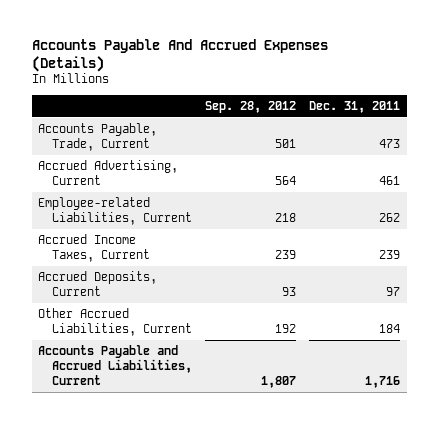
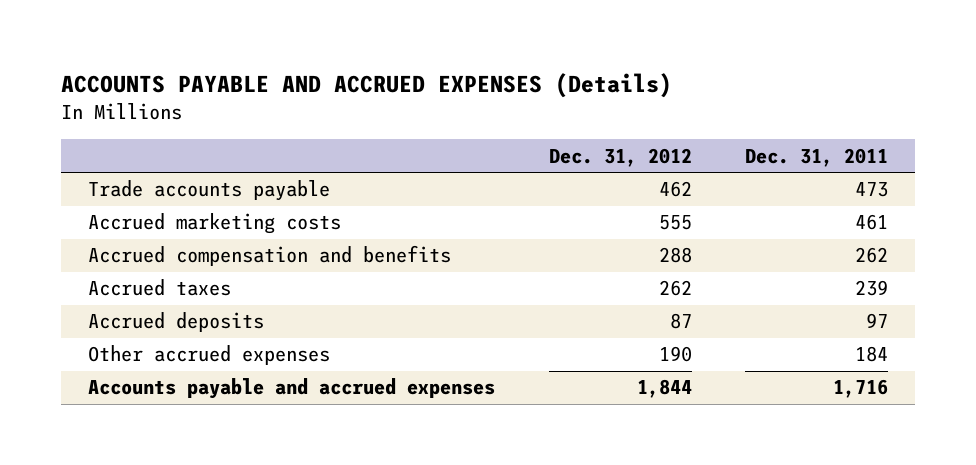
- Accounts Payable And Accrued Expenses (Details)
+ ACCOUNTS PAYABLE AND ACCRUED EXPENSES (Details)
- | Sep. 28, 2012 | Dec. 31, 2011
+ | Dec. 31, 2012 | Dec. 31, 2011
- Accounts Payable, Trade, Current | 501 | 473
- Accrued Advertising, Current | 564 | 461
- Employee-related Liabilities, Current | 218 | 262
- Accrued Income Taxes, Current | 239 | 239
- Accrued Deposits, Current | 93 | 97
- Other Accrued Liabilities, Current | 192 | 184
- Accounts Payable and Accrued Liabilities, Current | 1,807 | 1,716
+ Trade accounts payable | 462 | 473
+ Accrued marketing costs | 555 | 461
+ Accrued compensation and benefits | 288 | 262
+ Accrued taxes | 262 | 239
+ Accrued deposits | 87 | 97
+ Other accrued expenses | 190 | 184
+ Accounts payable and accrued expenses | 1,844 | 1,716

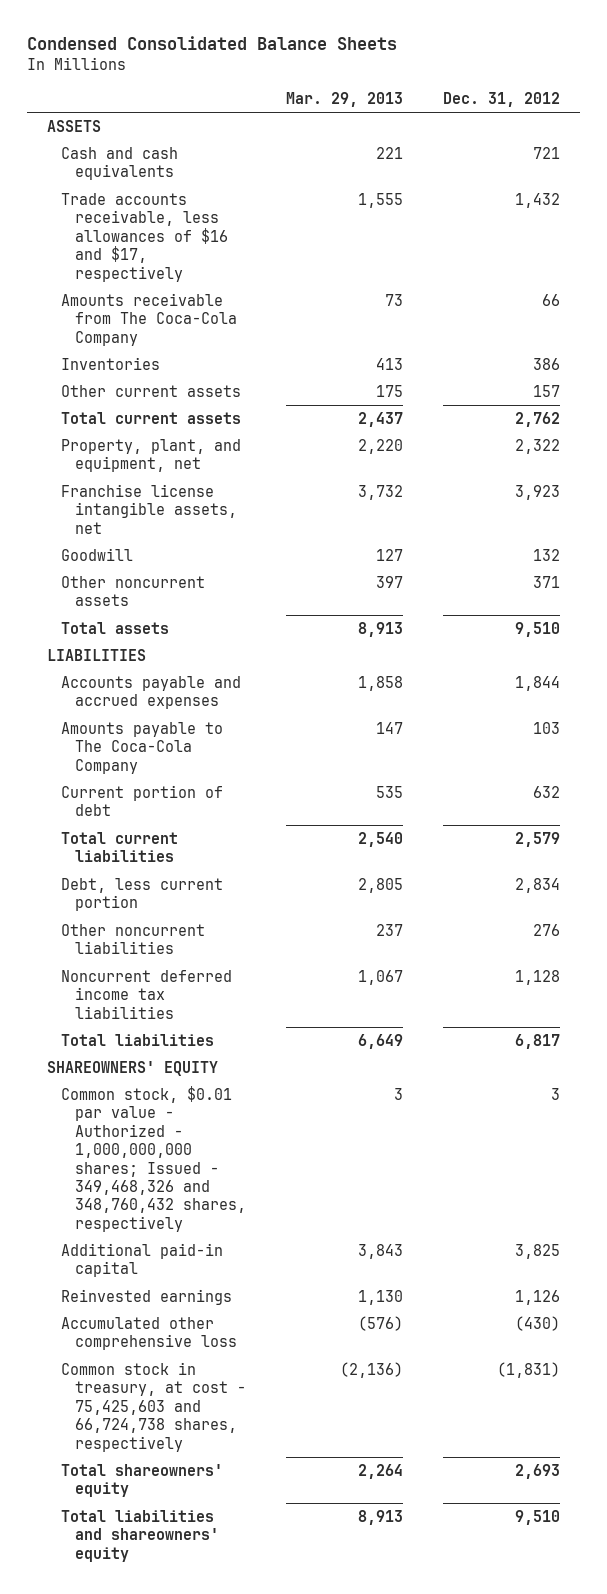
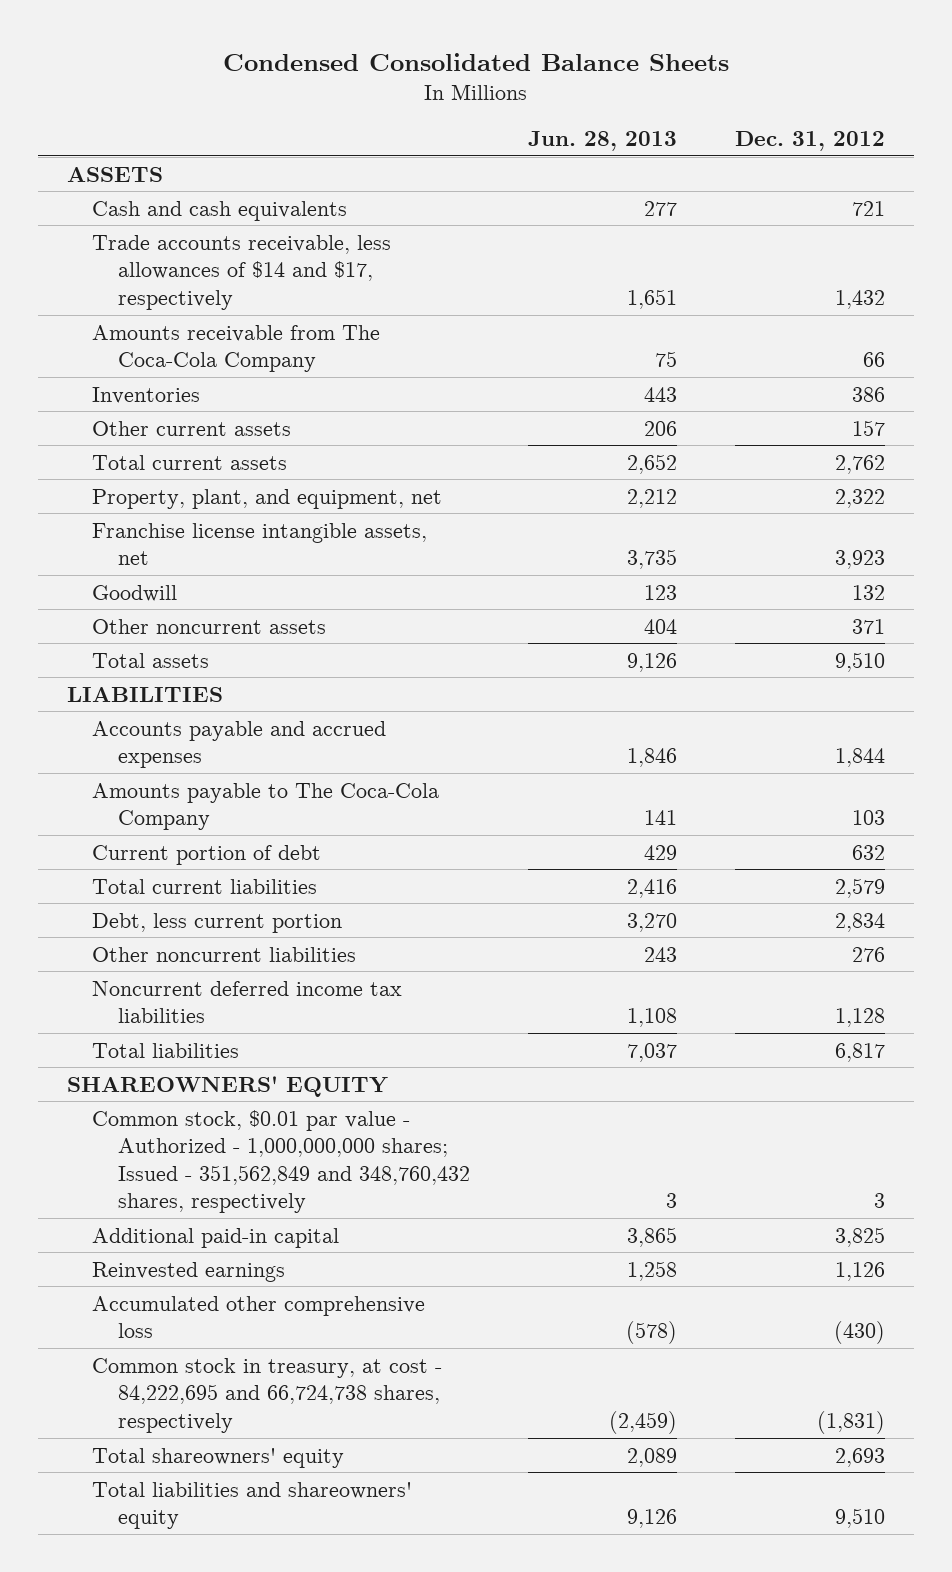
- | Mar. 29, 2013 | Dec. 31, 2012
+ | Jun. 28, 2013 | Dec. 31, 2012
- Trade accounts receivable, less allowances of $16 and $17, respectively | 1,555 | 1,432
+ Trade accounts receivable, less allowances of $14 and $17, respectively | 1,651 | 1,432
- Common stock, $0.01 par value - Authorized - 1,000,000,000 shares; Issued - 349,468,326 and 348,760,432 shares, respectively | 3 | 3
+ Common stock, $0.01 par value - Authorized - 1,000,000,000 shares; Issued - 351,562,849 and 348,760,432 shares, respectively | 3 | 3
- Common stock in treasury, at cost - 75,425,603 and 66,724,738 shares, respectively | (2,136) | (1,831)
+ Common stock in treasury, at cost - 84,222,695 and 66,724,738 shares, respectively | (2,459) | (1,831)

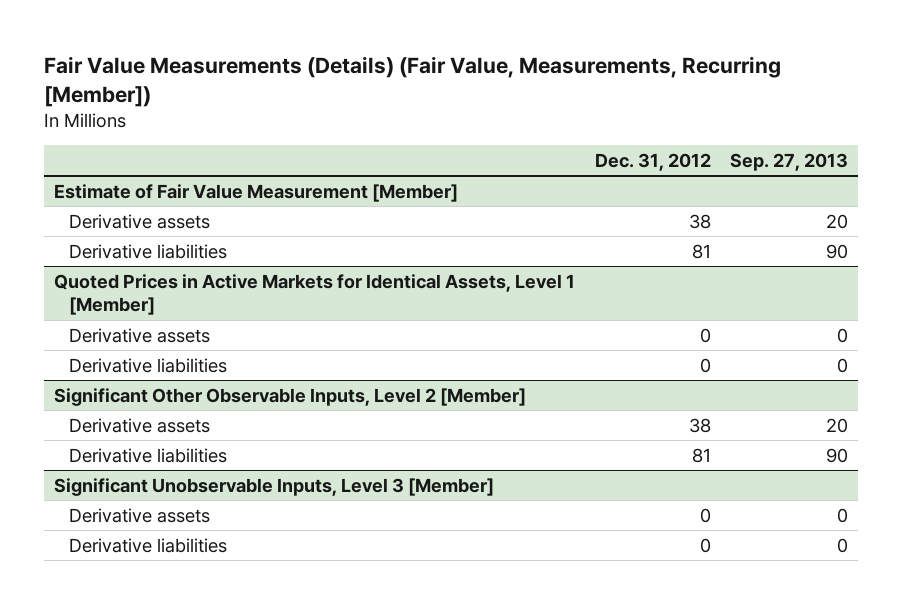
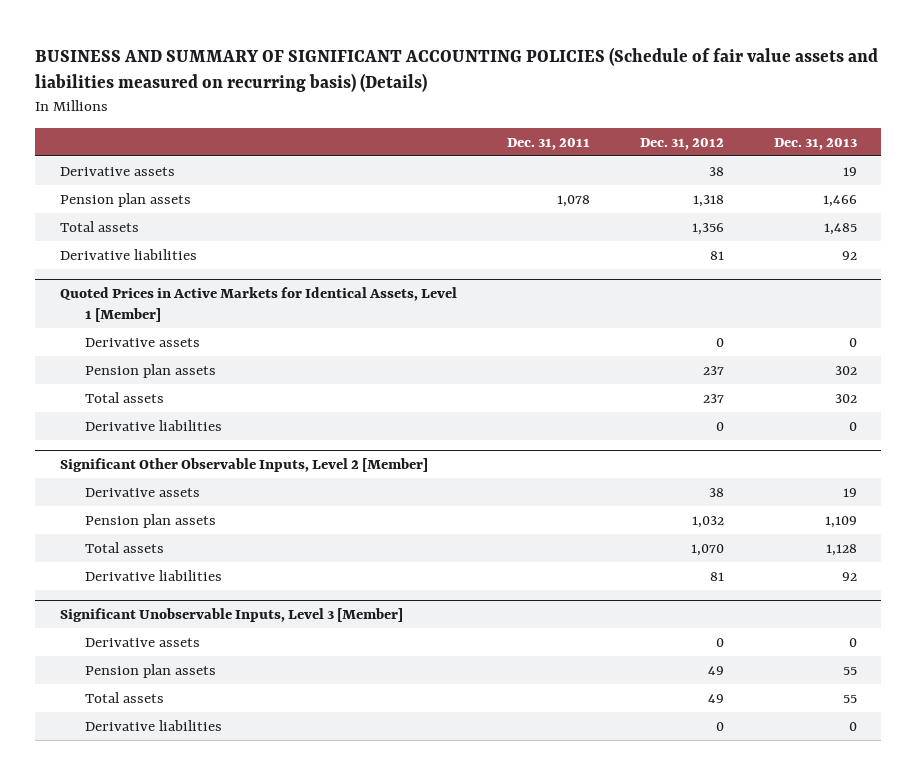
- Fair Value Measurements (Details) (Fair Value, Measurements, Recurring [Member])
+ BUSINESS AND SUMMARY OF SIGNIFICANT ACCOUNTING POLICIES (Schedule of fair value assets and liabilities measured on recurring basis) (Details)
- | Dec. 31, 2012 | Sep. 27, 2013
+ | Dec. 31, 2011 | Dec. 31, 2012 | Dec. 31, 2013
- Estimate of Fair Value Measurement [Member]
+ Pension plan assets | 1,078 | 1,318 | 1,466
+ Total assets | | 1,356 | 1,485
@ Quoted Prices in Active Markets for Identical Assets, Level 1 [Member]
+ Pension plan assets | | 237 | 302
+ Total assets | | 237 | 302
@ Significant Other Observable Inputs, Level 2 [Member]
+ Pension plan assets | | 1,032 | 1,109
+ Total assets | | 1,070 | 1,128
@ Significant Unobservable Inputs, Level 3 [Member]
+ Pension plan assets | | 49 | 55
+ Total assets | | 49 | 55

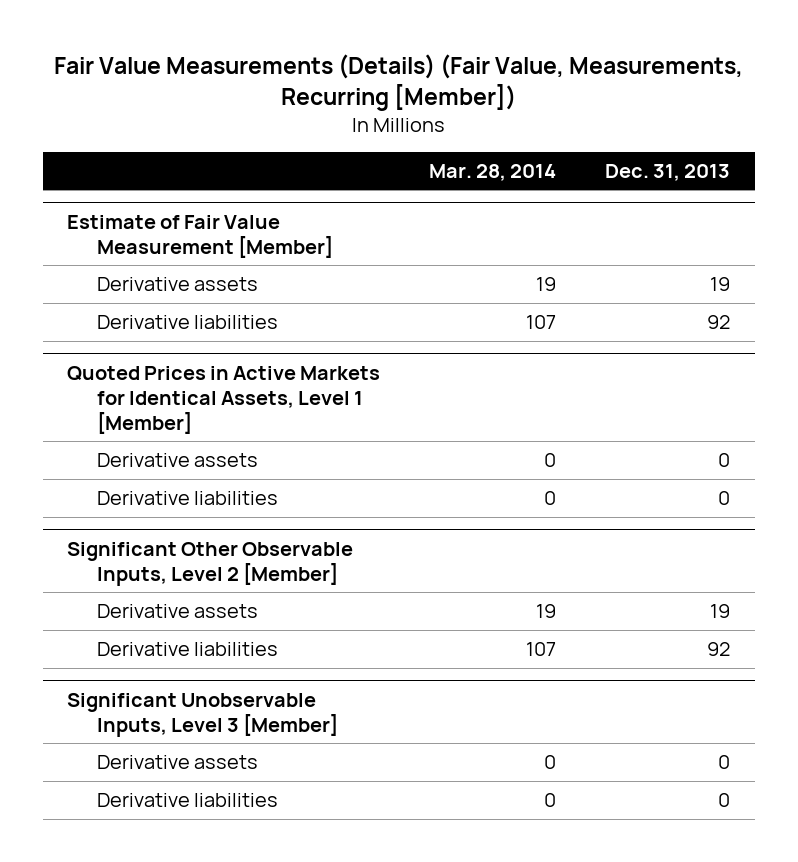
- BUSINESS AND SUMMARY OF SIGNIFICANT ACCOUNTING POLICIES (Schedule of fair value assets and liabilities measured on recurring basis) (Details)
+ Fair Value Measurements (Details) (Fair Value, Measurements, Recurring [Member])
- | Dec. 31, 2011 | Dec. 31, 2012 | Dec. 31, 2013
+ | Mar. 28, 2014 | Dec. 31, 2013
+ Estimate of Fair Value Measurement [Member]
- Pension plan assets | 1,078 | 1,318 | 1,466
- Total assets | | 1,356 | 1,485
@ Quoted Prices in Active Markets for Identical Assets, Level 1 [Member]
- Pension plan assets | | 237 | 302
- Total assets | | 237 | 302
@ Significant Other Observable Inputs, Level 2 [Member]
- Pension plan assets | | 1,032 | 1,109
- Total assets | | 1,070 | 1,128
@ Significant Unobservable Inputs, Level 3 [Member]
- Pension plan assets | | 49 | 55
- Total assets | | 49 | 55

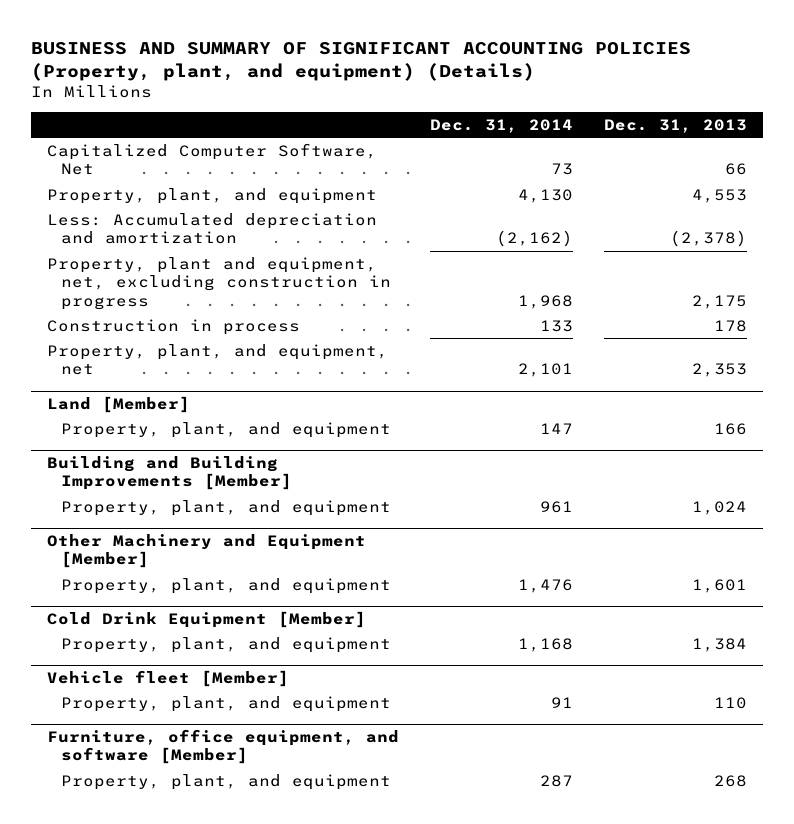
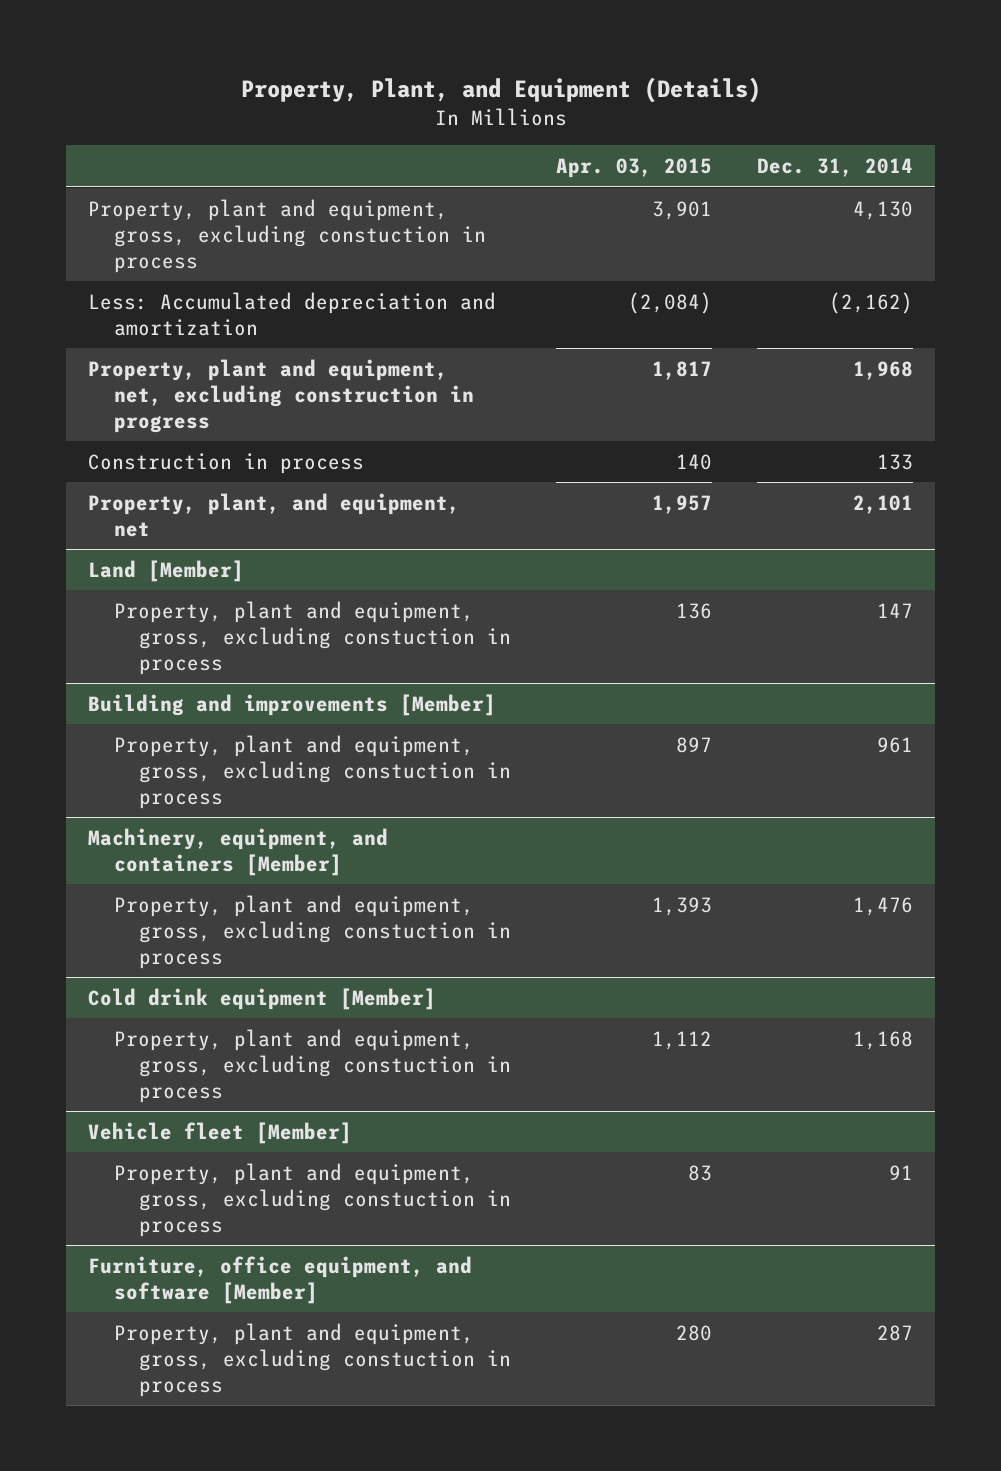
- BUSINESS AND SUMMARY OF SIGNIFICANT ACCOUNTING POLICIES (Property, plant, and equipment) (Details)
+ Property, Plant, and Equipment (Details)
- | Dec. 31, 2014 | Dec. 31, 2013
+ | Apr. 03, 2015 | Dec. 31, 2014
- Capitalized Computer Software, Net | 73 | 66
- Property, plant, and equipment | 4,130 | 4,553
+ Property, plant and equipment, gross, excluding constuction in process | 3,901 | 4,130
@ Land [Member]
- Property, plant, and equipment | 147 | 166
- Building and Building Improvements [Member]
- Property, plant, and equipment | 961 | 1,024
- Other Machinery and Equipment [Member]
- Property, plant, and equipment | 1,476 | 1,601
- Cold Drink Equipment [Member]
- Property, plant, and equipment | 1,168 | 1,384
@ Land [Member]
+ Property, plant and equipment, gross, excluding constuction in process | 136 | 147
+ Building and improvements [Member]
+ Property, plant and equipment, gross, excluding constuction in process | 897 | 961
+ Machinery, equipment, and containers [Member]
+ Property, plant and equipment, gross, excluding constuction in process | 1,393 | 1,476
+ Cold drink equipment [Member]
+ Property, plant and equipment, gross, excluding constuction in process | 1,112 | 1,168
@ Vehicle fleet [Member]
- Property, plant, and equipment | 91 | 110
+ Property, plant and equipment, gross, excluding constuction in process | 83 | 91
@ Furniture, office equipment, and software [Member]
- Property, plant, and equipment | 287 | 268
+ Property, plant and equipment, gross, excluding constuction in process | 280 | 287

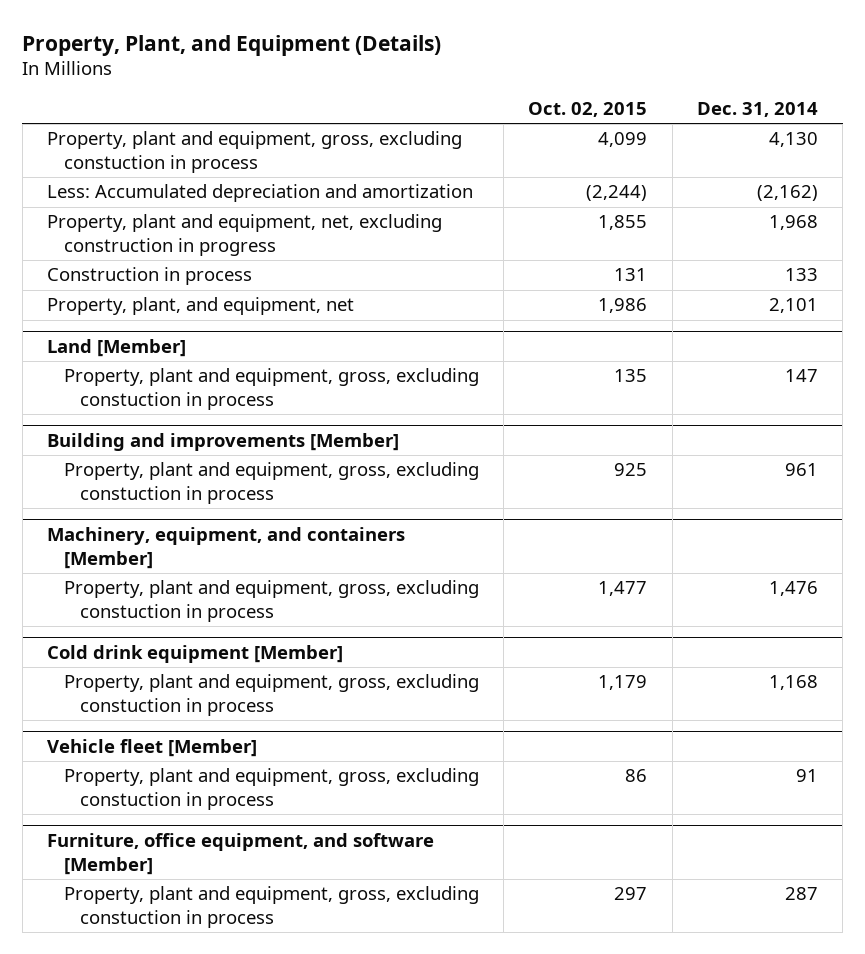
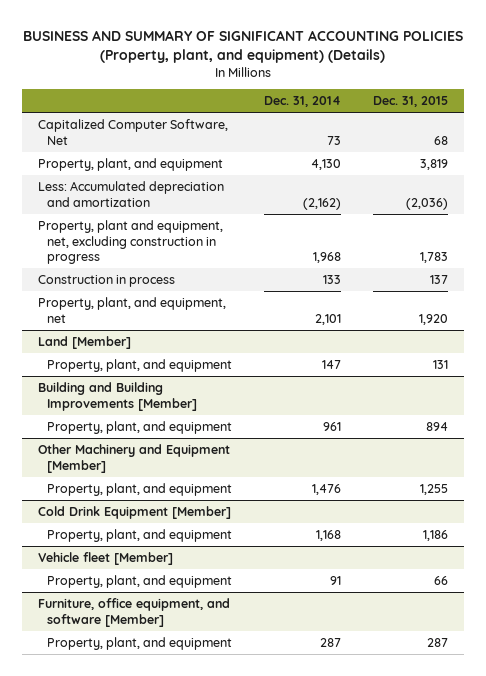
- Property, Plant, and Equipment (Details)
+ BUSINESS AND SUMMARY OF SIGNIFICANT ACCOUNTING POLICIES (Property, plant, and equipment) (Details)
- | Oct. 02, 2015 | Dec. 31, 2014
+ | Dec. 31, 2014 | Dec. 31, 2015
- Property, plant and equipment, gross, excluding constuction in process | 4,099 | 4,130
+ Capitalized Computer Software, Net | 73 | 68
+ Property, plant, and equipment | 4,130 | 3,819
@ Land [Member]
- Property, plant and equipment, gross, excluding constuction in process | 135 | 147
- Building and improvements [Member]
- Property, plant and equipment, gross, excluding constuction in process | 925 | 961
- Machinery, equipment, and containers [Member]
- Property, plant and equipment, gross, excluding constuction in process | 1,477 | 1,476
- Cold drink equipment [Member]
- Property, plant and equipment, gross, excluding constuction in process | 1,179 | 1,168
@ Land [Member]
+ Property, plant, and equipment | 147 | 131
+ Building and Building Improvements [Member]
+ Property, plant, and equipment | 961 | 894
+ Other Machinery and Equipment [Member]
+ Property, plant, and equipment | 1,476 | 1,255
+ Cold Drink Equipment [Member]
+ Property, plant, and equipment | 1,168 | 1,186
@ Vehicle fleet [Member]
- Property, plant and equipment, gross, excluding constuction in process | 86 | 91
+ Property, plant, and equipment | 91 | 66
@ Furniture, office equipment, and software [Member]
- Property, plant and equipment, gross, excluding constuction in process | 297 | 287
+ Property, plant, and equipment | 287 | 287

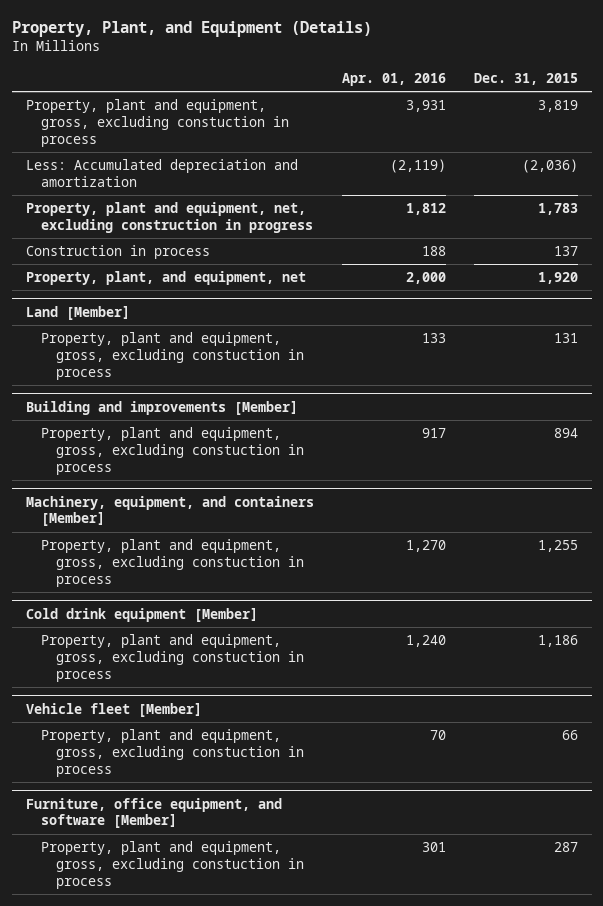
- BUSINESS AND SUMMARY OF SIGNIFICANT ACCOUNTING POLICIES (Property, plant, and equipment) (Details)
+ Property, Plant, and Equipment (Details)
- | Dec. 31, 2014 | Dec. 31, 2015
+ | Apr. 01, 2016 | Dec. 31, 2015
- Capitalized Computer Software, Net | 73 | 68
- Property, plant, and equipment | 4,130 | 3,819
+ Property, plant and equipment, gross, excluding constuction in process | 3,931 | 3,819
@ Land [Member]
- Property, plant, and equipment | 147 | 131
- Building and Building Improvements [Member]
- Property, plant, and equipment | 961 | 894
- Other Machinery and Equipment [Member]
- Property, plant, and equipment | 1,476 | 1,255
- Cold Drink Equipment [Member]
- Property, plant, and equipment | 1,168 | 1,186
@ Land [Member]
+ Property, plant and equipment, gross, excluding constuction in process | 133 | 131
+ Building and improvements [Member]
+ Property, plant and equipment, gross, excluding constuction in process | 917 | 894
+ Machinery, equipment, and containers [Member]
+ Property, plant and equipment, gross, excluding constuction in process | 1,270 | 1,255
+ Cold drink equipment [Member]
+ Property, plant and equipment, gross, excluding constuction in process | 1,240 | 1,186
@ Vehicle fleet [Member]
- Property, plant, and equipment | 91 | 66
+ Property, plant and equipment, gross, excluding constuction in process | 70 | 66
@ Furniture, office equipment, and software [Member]
- Property, plant, and equipment | 287 | 287
+ Property, plant and equipment, gross, excluding constuction in process | 301 | 287

